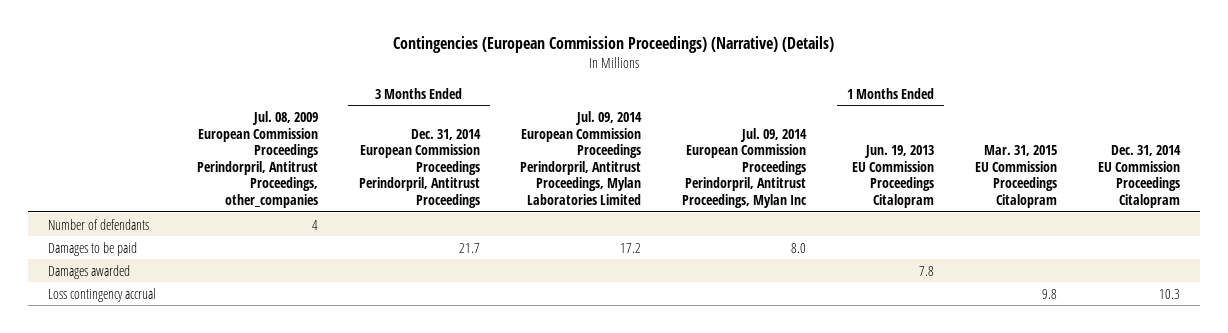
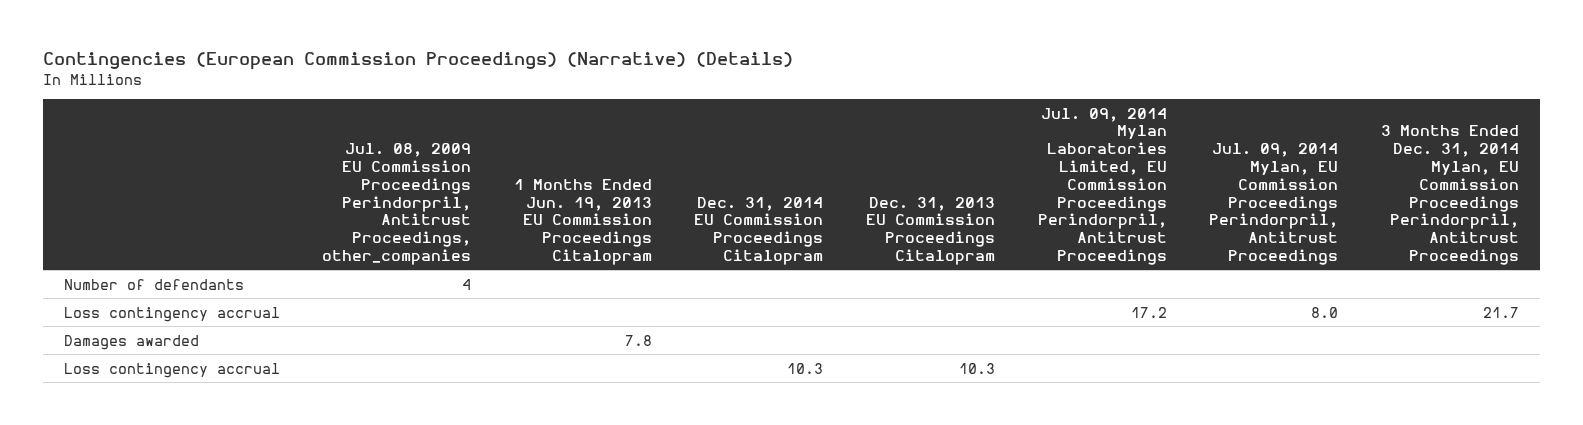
- | Jul. 08, 2009 European Commission Proceedings Perindorpril, Antitrust Proceedings, other_companies | 3 Months Ended Dec. 31, 2014 European Commission Proceedings Perindorpril, Antitrust Proceedings | Jul. 09, 2014 European Commission Proceedings Perindorpril, Antitrust Proceedings, Mylan Laboratories Limited | Jul. 09, 2014 European Commission Proceedings Perindorpril, Antitrust Proceedings, Mylan Inc | 1 Months Ended Jun. 19, 2013 EU Commission Proceedings Citalopram | Mar. 31, 2015 EU Commission Proceedings Citalopram | Dec. 31, 2014 EU Commission Proceedings Citalopram
+ | Jul. 08, 2009 EU Commission Proceedings Perindorpril, Antitrust Proceedings, other_companies | 1 Months Ended Jun. 19, 2013 EU Commission Proceedings Citalopram | Dec. 31, 2014 EU Commission Proceedings Citalopram | Dec. 31, 2013 EU Commission Proceedings Citalopram | Jul. 09, 2014 Mylan Laboratories Limited, EU Commission Proceedings Perindorpril, Antitrust Proceedings | Jul. 09, 2014 Mylan, EU Commission Proceedings Perindorpril, Antitrust Proceedings | 3 Months Ended Dec. 31, 2014 Mylan, EU Commission Proceedings Perindorpril, Antitrust Proceedings
- Damages to be paid | | 21.7 | 17.2 | 8.0 | | |
+ Loss contingency accrual | | | | | 17.2 | 8.0 | 21.7

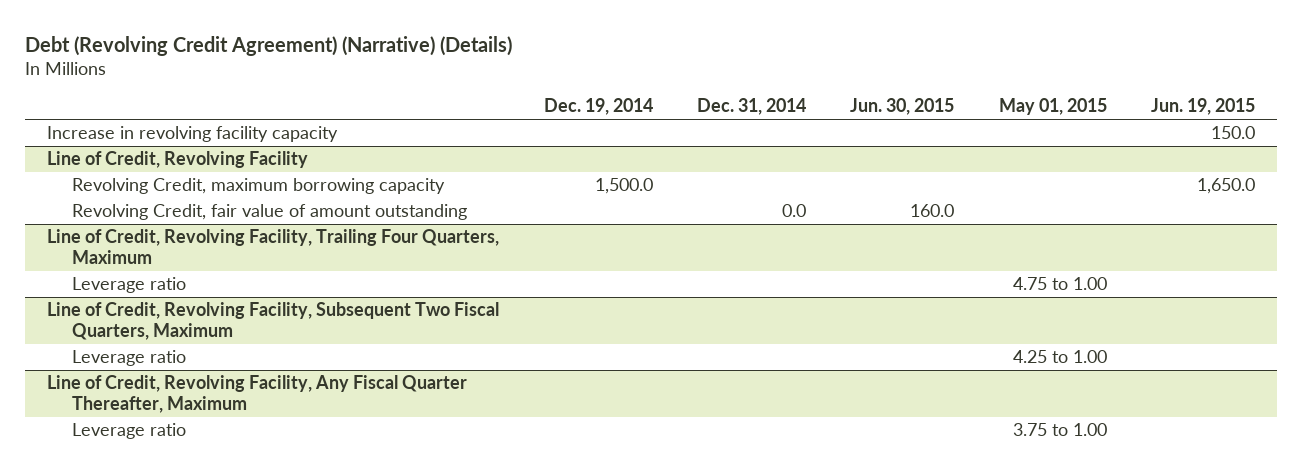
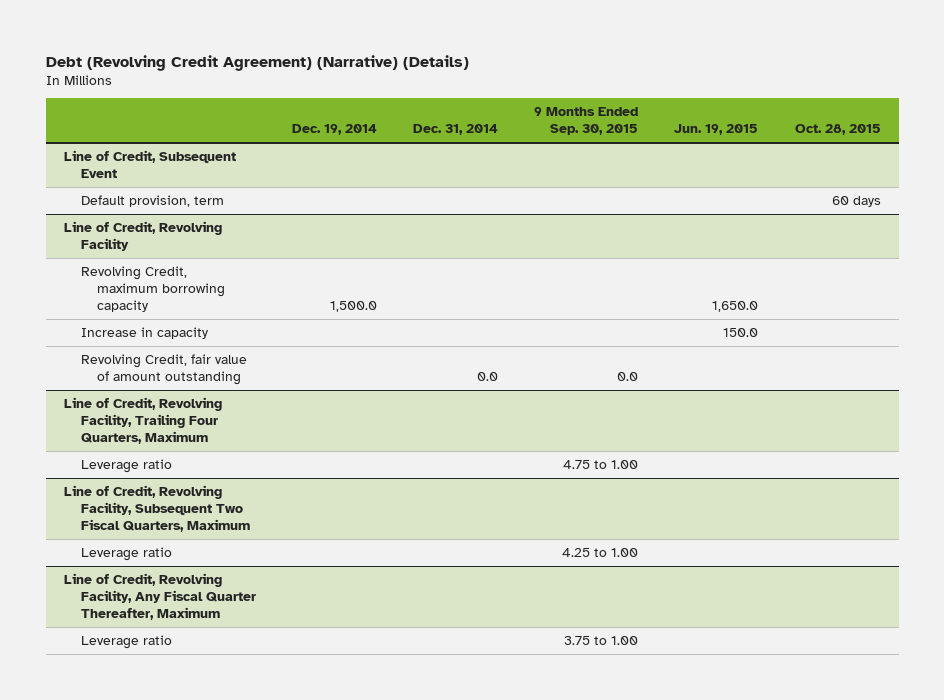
- | Dec. 19, 2014 | Dec. 31, 2014 | Jun. 30, 2015 | May 01, 2015 | Jun. 19, 2015
+ | Dec. 19, 2014 | Dec. 31, 2014 | 9 Months Ended Sep. 30, 2015 | Jun. 19, 2015 | Oct. 28, 2015
- Increase in revolving facility capacity | | | | | 150.0
+ Line of Credit, Subsequent Event
+ Default provision, term | | | | | 60 days
@ Line of Credit, Revolving Facility
+ Increase in capacity | | | | 150.0 |

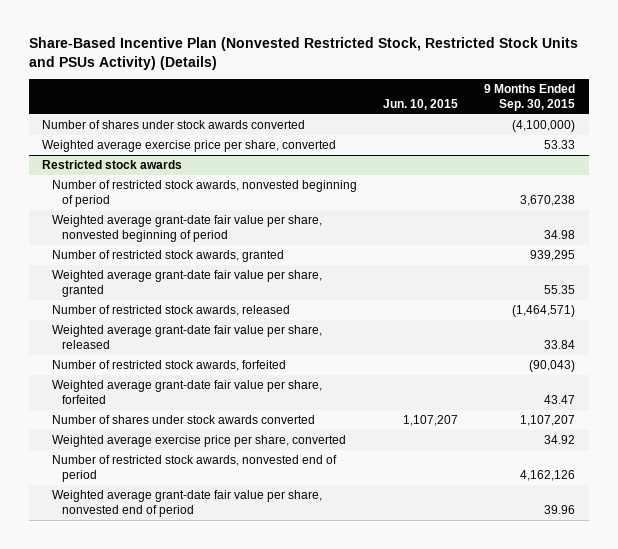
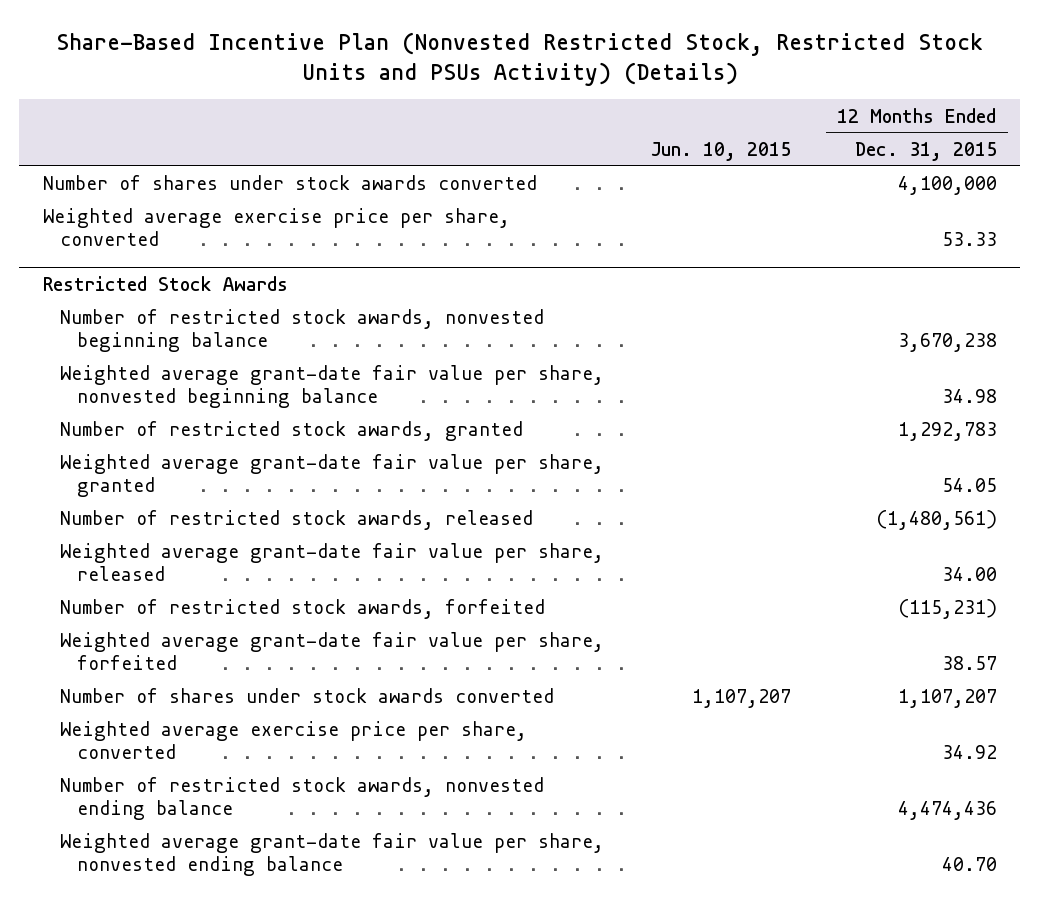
- | Jun. 10, 2015 | 9 Months Ended Sep. 30, 2015
+ | Jun. 10, 2015 | 12 Months Ended Dec. 31, 2015
- Restricted stock awards
- Number of restricted stock awards, nonvested beginning of period | | 3,670,238
- Weighted average grant-date fair value per share, nonvested beginning of period | | 34.98
+ Restricted Stock Awards
+ Number of restricted stock awards, nonvested beginning balance | | 3,670,238
+ Weighted average grant-date fair value per share, nonvested beginning balance | | 34.98
- Number of restricted stock awards, nonvested end of period | | 4,162,126
- Weighted average grant-date fair value per share, nonvested end of period | | 39.96
+ Number of restricted stock awards, nonvested ending balance | | 4,474,436
+ Weighted average grant-date fair value per share, nonvested ending balance | | 40.70

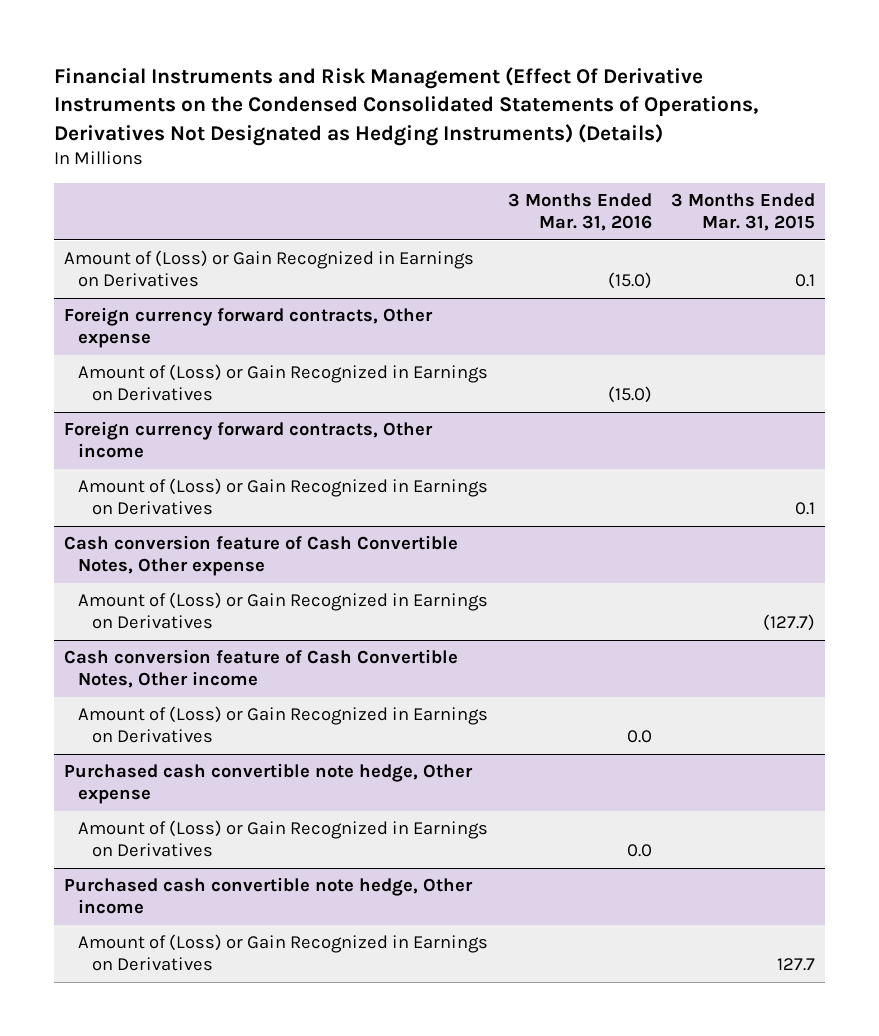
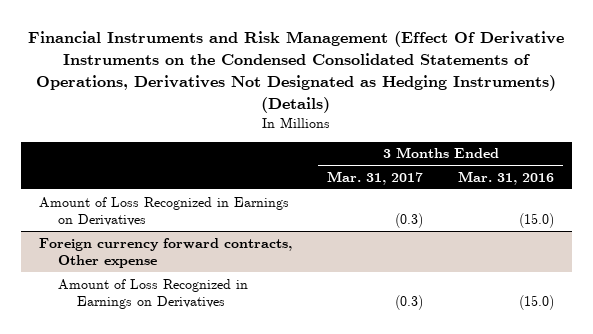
- | 3 Months Ended Mar. 31, 2016 | 3 Months Ended Mar. 31, 2015
+ | 3 Months Ended Mar. 31, 2017 | 3 Months Ended Mar. 31, 2016
- Amount of (Loss) or Gain Recognized in Earnings on Derivatives | (15.0) | 0.1
+ Amount of Loss Recognized in Earnings on Derivatives | (0.3) | (15.0)
@ Foreign currency forward contracts, Other expense
- Amount of (Loss) or Gain Recognized in Earnings on Derivatives | (15.0) |
- Foreign currency forward contracts, Other income
- Amount of (Loss) or Gain Recognized in Earnings on Derivatives | | 0.1
- Cash conversion feature of Cash Convertible Notes, Other expense
- Amount of (Loss) or Gain Recognized in Earnings on Derivatives | | (127.7)
- Cash conversion feature of Cash Convertible Notes, Other income
- Amount of (Loss) or Gain Recognized in Earnings on Derivatives | 0.0 |
- Purchased cash convertible note hedge, Other expense
- Amount of (Loss) or Gain Recognized in Earnings on Derivatives | 0.0 |
- Purchased cash convertible note hedge, Other income
- Amount of (Loss) or Gain Recognized in Earnings on Derivatives | | 127.7
@ Foreign currency forward contracts, Other expense
+ Amount of Loss Recognized in Earnings on Derivatives | (0.3) | (15.0)

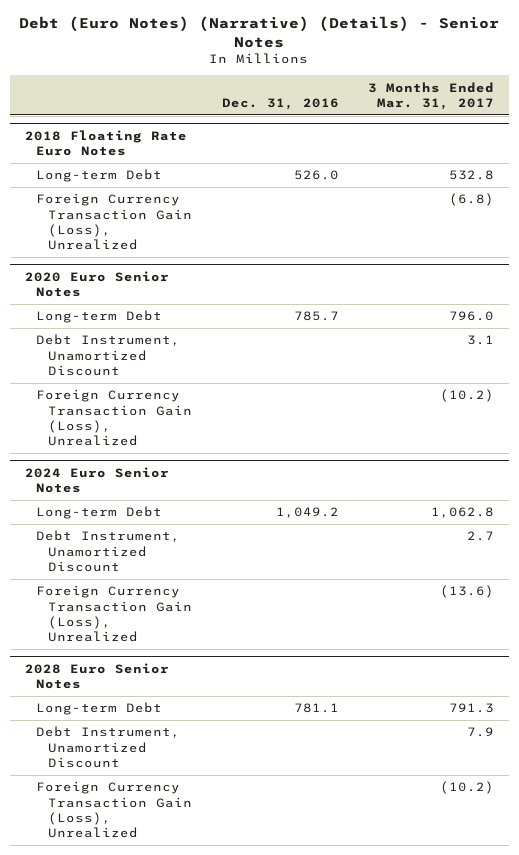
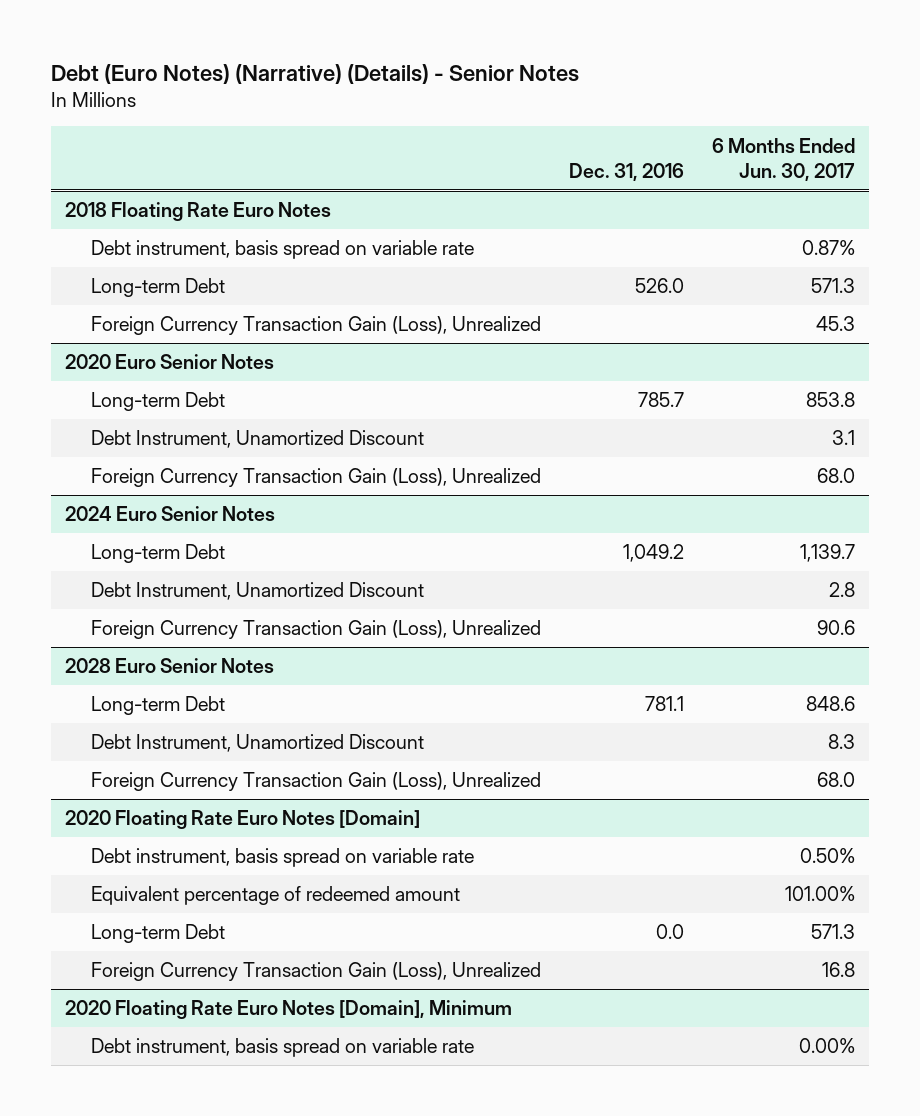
- | Dec. 31, 2016 | 3 Months Ended Mar. 31, 2017
+ | Dec. 31, 2016 | 6 Months Ended Jun. 30, 2017
@ 2018 Floating Rate Euro Notes
+ Debt instrument, basis spread on variable rate | | 0.87%
+ 2020 Floating Rate Euro Notes [Domain]
+ Debt instrument, basis spread on variable rate | | 0.50%
+ Equivalent percentage of redeemed amount | | 101.00%
+ Long-term Debt | 0.0 | 571.3
+ Foreign Currency Transaction Gain (Loss), Unrealized | | 16.8
+ 2020 Floating Rate Euro Notes [Domain], Minimum
+ Debt instrument, basis spread on variable rate | | 0.00%

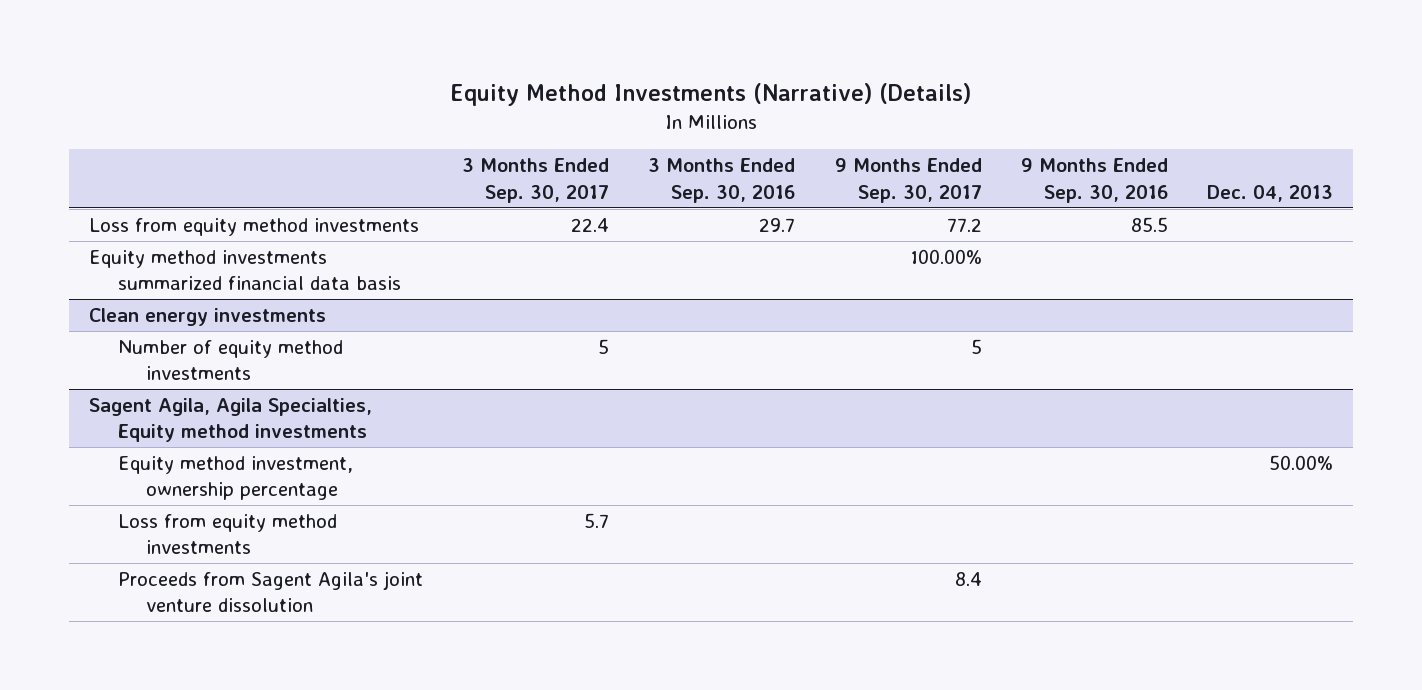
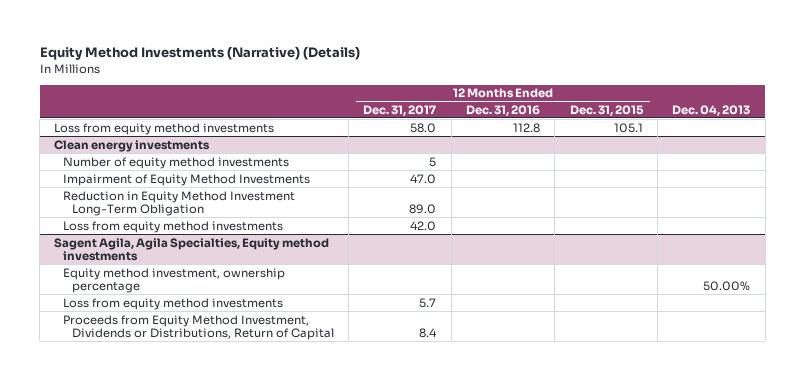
- | 3 Months Ended Sep. 30, 2017 | 3 Months Ended Sep. 30, 2016 | 9 Months Ended Sep. 30, 2017 | 9 Months Ended Sep. 30, 2016 | Dec. 04, 2013
+ | 12 Months Ended Dec. 31, 2017 | 12 Months Ended Dec. 31, 2016 | 12 Months Ended Dec. 31, 2015 | Dec. 04, 2013
- Equity method investments summarized financial data basis | | | 100.00% | |
@ Clean energy investments
+ Impairment of Equity Method Investments | 47.0 | | |
+ Reduction in Equity Method Investment Long-Term Obligation | 89.0 | | |
+ Loss from equity method investments | 42.0 | | |
@ Sagent Agila, Agila Specialties, Equity method investments
- Proceeds from Sagent Agila's joint venture dissolution | | | 8.4 | |
+ Proceeds from Equity Method Investment, Dividends or Distributions, Return of Capital | 8.4 | | |

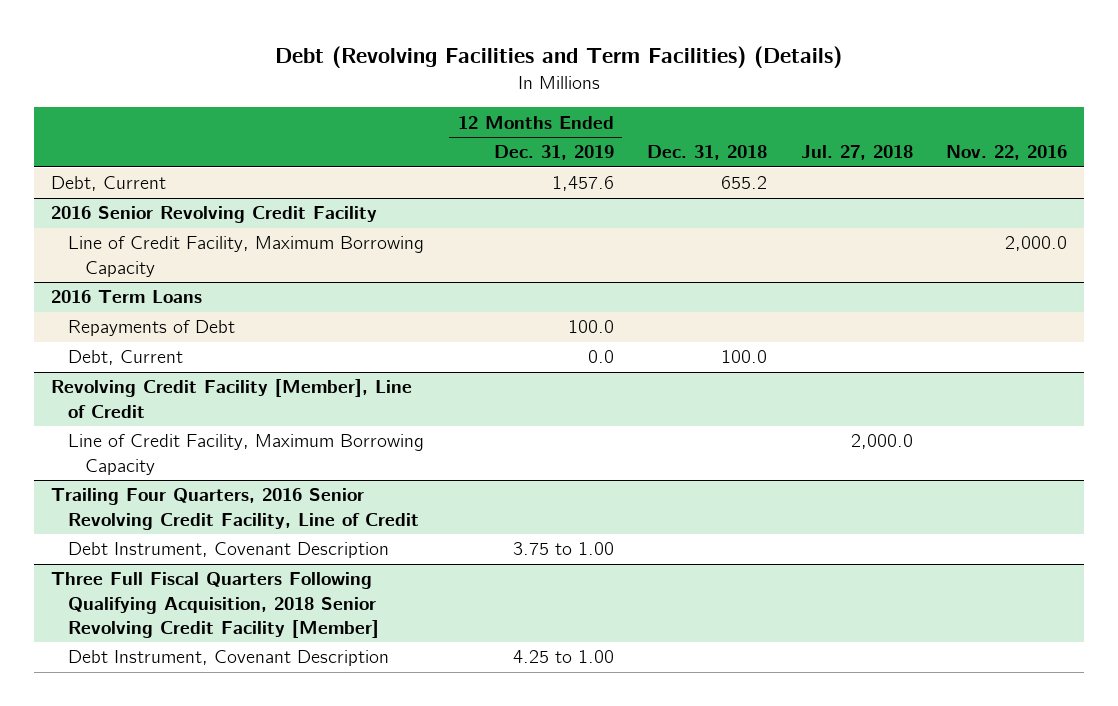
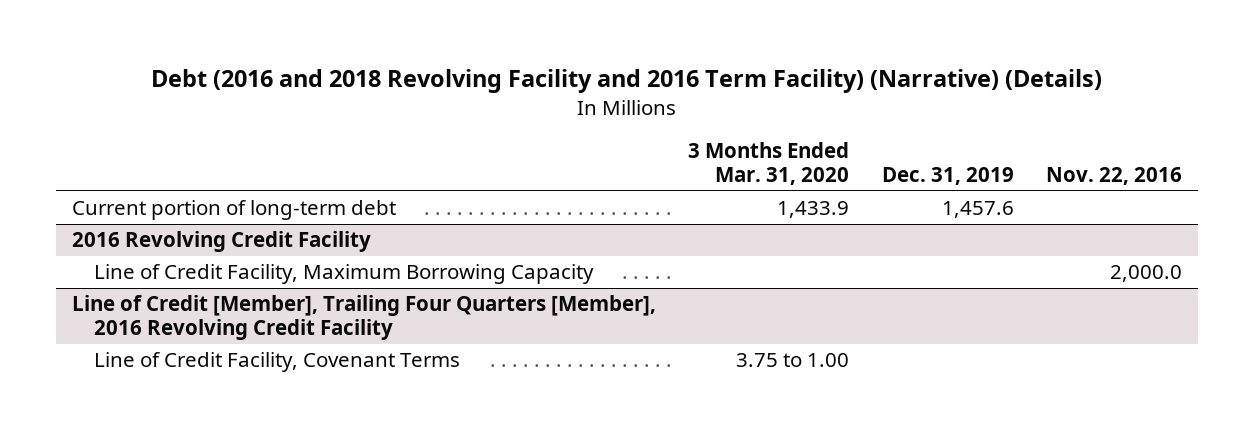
- Debt (Revolving Facilities and Term Facilities) (Details)
+ Debt (2016 and 2018 Revolving Facility and 2016 Term Facility) (Narrative) (Details)
- | 12 Months Ended Dec. 31, 2019 | Dec. 31, 2018 | Jul. 27, 2018 | Nov. 22, 2016
+ | 3 Months Ended Mar. 31, 2020 | Dec. 31, 2019 | Nov. 22, 2016
- Debt, Current | 1,457.6 | 655.2 | |
- 2016 Senior Revolving Credit Facility
+ Current portion of long-term debt | 1,433.9 | 1,457.6 |
+ 2016 Revolving Credit Facility
- 2016 Term Loans
- Repayments of Debt | 100.0 | | |
- Debt, Current | 0.0 | 100.0 | |
- Revolving Credit Facility [Member], Line of Credit
- Line of Credit Facility, Maximum Borrowing Capacity | | | 2,000.0 |
- Trailing Four Quarters, 2016 Senior Revolving Credit Facility, Line of Credit
- Debt Instrument, Covenant Description | 3.75 to 1.00 | | |
- Three Full Fiscal Quarters Following Qualifying Acquisition, 2018 Senior Revolving Credit Facility [Member]
- Debt Instrument, Covenant Description | 4.25 to 1.00 | | |
+ Line of Credit [Member], Trailing Four Quarters [Member], 2016 Revolving Credit Facility
+ Line of Credit Facility, Covenant Terms | 3.75 to 1.00 | |

